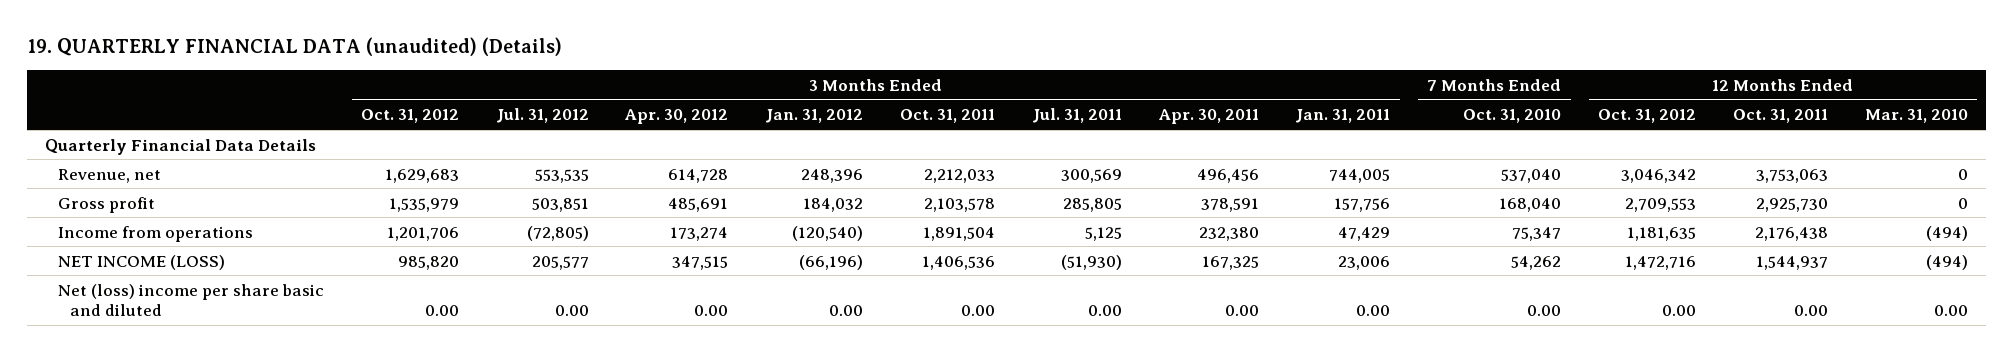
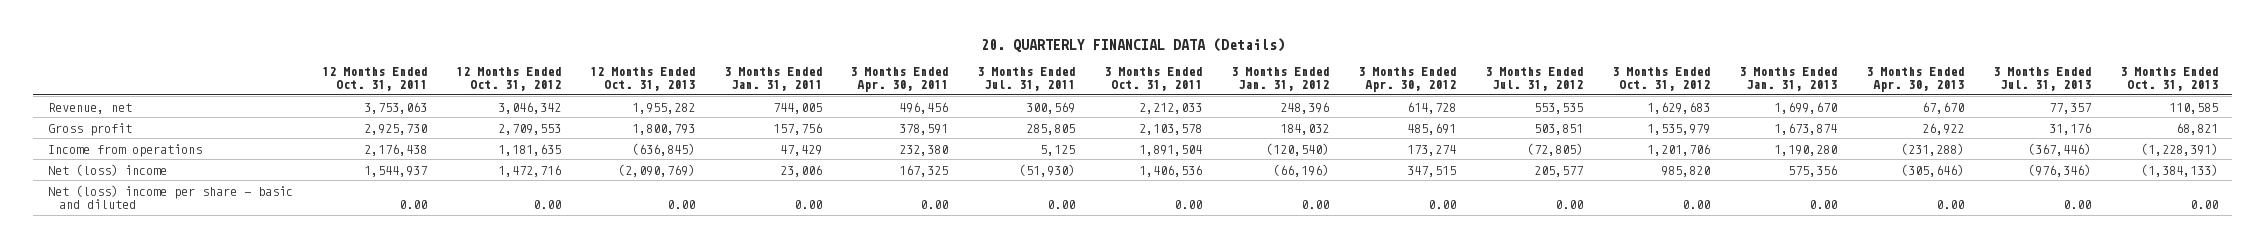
- 19. QUARTERLY FINANCIAL DATA (unaudited) (Details)
+ 20. QUARTERLY FINANCIAL DATA (Details)
- | 3 Months Ended Oct. 31, 2012 | 3 Months Ended Jul. 31, 2012 | 3 Months Ended Apr. 30, 2012 | 3 Months Ended Jan. 31, 2012 | 3 Months Ended Oct. 31, 2011 | 3 Months Ended Jul. 31, 2011 | 3 Months Ended Apr. 30, 2011 | 3 Months Ended Jan. 31, 2011 | 7 Months Ended Oct. 31, 2010 | 12 Months Ended Oct. 31, 2012 | 12 Months Ended Oct. 31, 2011 | 12 Months Ended Mar. 31, 2010
+ | 12 Months Ended Oct. 31, 2011 | 12 Months Ended Oct. 31, 2012 | 12 Months Ended Oct. 31, 2013 | 3 Months Ended Jan. 31, 2011 | 3 Months Ended Apr. 30, 2011 | 3 Months Ended Jul. 31, 2011 | 3 Months Ended Oct. 31, 2011 | 3 Months Ended Jan. 31, 2012 | 3 Months Ended Apr. 30, 2012 | 3 Months Ended Jul. 31, 2012 | 3 Months Ended Oct. 31, 2012 | 3 Months Ended Jan. 31, 2013 | 3 Months Ended Apr. 30, 2013 | 3 Months Ended Jul. 31, 2013 | 3 Months Ended Oct. 31, 2013
- Quarterly Financial Data Details
- NET INCOME (LOSS) | 985,820 | 205,577 | 347,515 | (66,196) | 1,406,536 | (51,930) | 167,325 | 23,006 | 54,262 | 1,472,716 | 1,544,937 | (494)
- Net (loss) income per share basic and diluted | 0.00 | 0.00 | 0.00 | 0.00 | 0.00 | 0.00 | 0.00 | 0.00 | 0.00 | 0.00 | 0.00 | 0.00
+ Net (loss) income | 1,544,937 | 1,472,716 | (2,090,769) | 23,006 | 167,325 | (51,930) | 1,406,536 | (66,196) | 347,515 | 205,577 | 985,820 | 575,356 | (305,646) | (976,346) | (1,384,133)
+ Net (loss) income per share - basic and diluted | 0.00 | 0.00 | 0.00 | 0.00 | 0.00 | 0.00 | 0.00 | 0.00 | 0.00 | 0.00 | 0.00 | 0.00 | 0.00 | 0.00 | 0.00

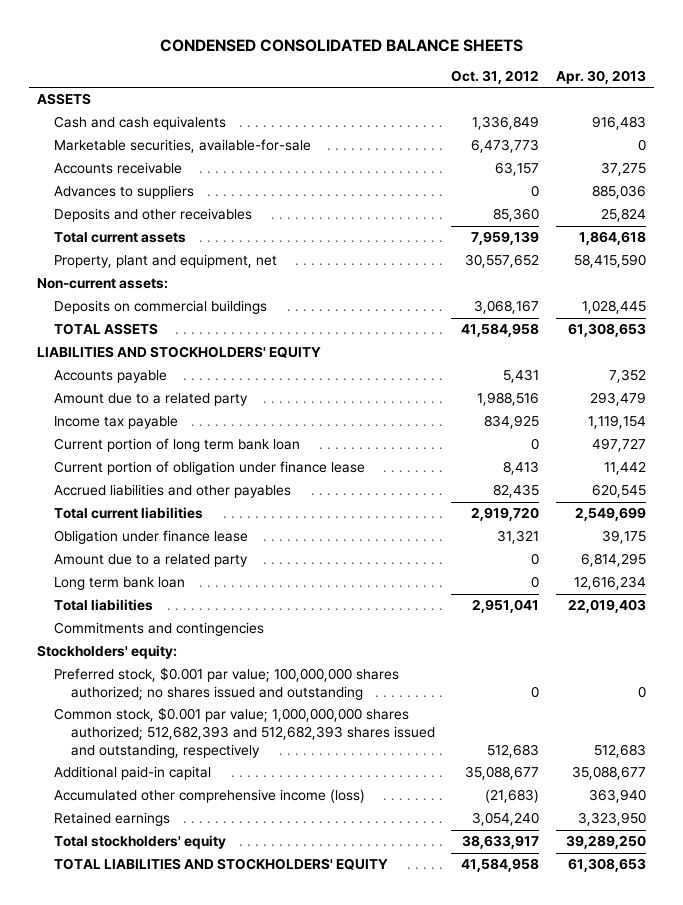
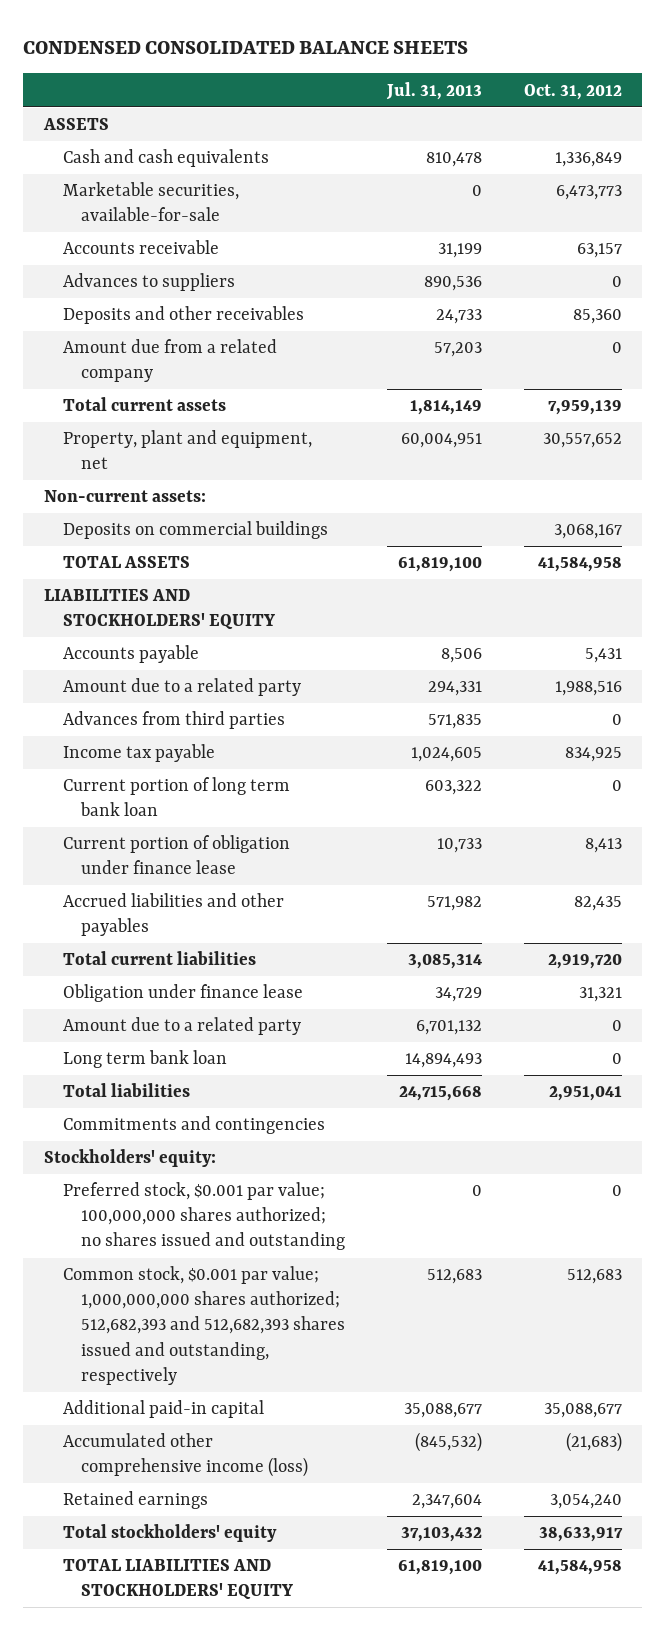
- | Oct. 31, 2012 | Apr. 30, 2013
+ | Jul. 31, 2013 | Oct. 31, 2012
+ Amount due from a related company | 57,203 | 0
+ Advances from third parties | 571,835 | 0

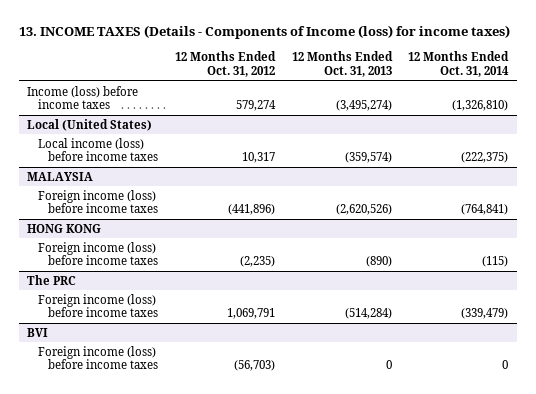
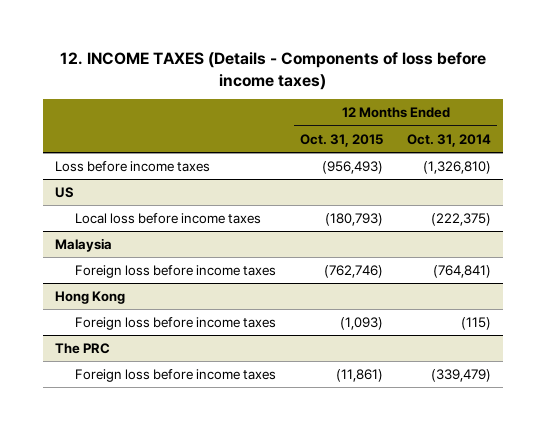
- 13. INCOME TAXES (Details - Components of Income (loss) for income taxes)
+ 12. INCOME TAXES (Details - Components of loss before income taxes)
- | 12 Months Ended Oct. 31, 2012 | 12 Months Ended Oct. 31, 2013 | 12 Months Ended Oct. 31, 2014
+ | 12 Months Ended Oct. 31, 2015 | 12 Months Ended Oct. 31, 2014
- Income (loss) before income taxes | 579,274 | (3,495,274) | (1,326,810)
- Local (United States)
- Local income (loss) before income taxes | 10,317 | (359,574) | (222,375)
- MALAYSIA
- Foreign income (loss) before income taxes | (441,896) | (2,620,526) | (764,841)
- HONG KONG
- Foreign income (loss) before income taxes | (2,235) | (890) | (115)
+ Loss before income taxes | (956,493) | (1,326,810)
+ US
+ Local loss before income taxes | (180,793) | (222,375)
+ Malaysia
+ Foreign loss before income taxes | (762,746) | (764,841)
+ Hong Kong
+ Foreign loss before income taxes | (1,093) | (115)
@ The PRC
- Foreign income (loss) before income taxes | 1,069,791 | (514,284) | (339,479)
- BVI
- Foreign income (loss) before income taxes | (56,703) | 0 | 0
@ The PRC
+ Foreign loss before income taxes | (11,861) | (339,479)

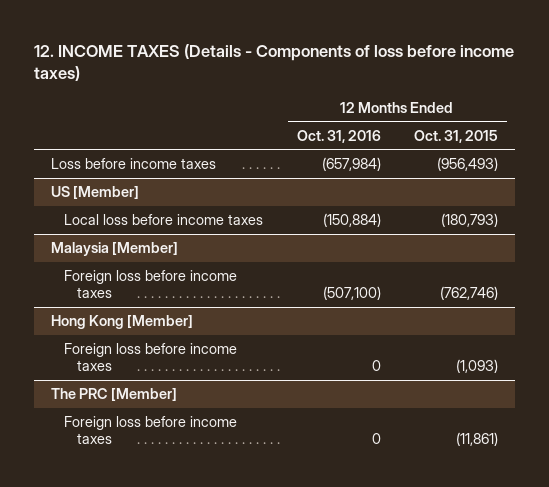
- | 12 Months Ended Oct. 31, 2015 | 12 Months Ended Oct. 31, 2014
+ | 12 Months Ended Oct. 31, 2016 | 12 Months Ended Oct. 31, 2015
- US
+ US [Member]
- Malaysia
+ Malaysia [Member]
- Hong Kong
+ Hong Kong [Member]
- The PRC
+ The PRC [Member]

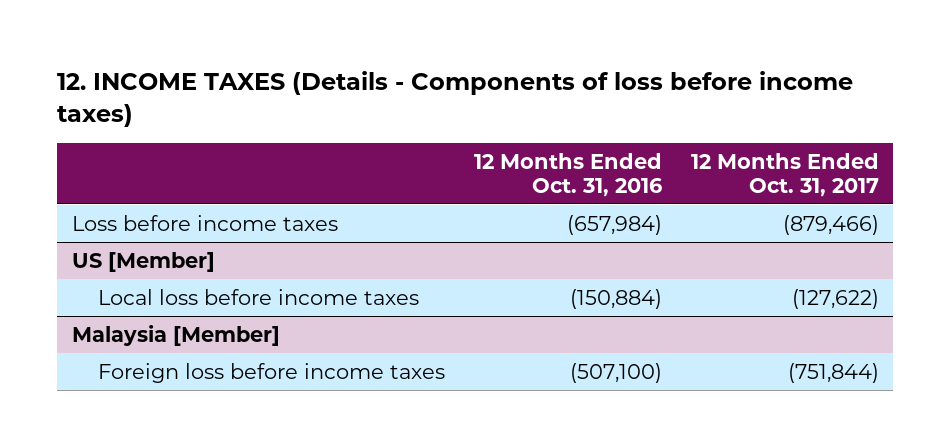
- | 12 Months Ended Oct. 31, 2016 | 12 Months Ended Oct. 31, 2015
+ | 12 Months Ended Oct. 31, 2016 | 12 Months Ended Oct. 31, 2017
- Hong Kong [Member]
- Foreign loss before income taxes | 0 | (1,093)
- The PRC [Member]
- Foreign loss before income taxes | 0 | (11,861)

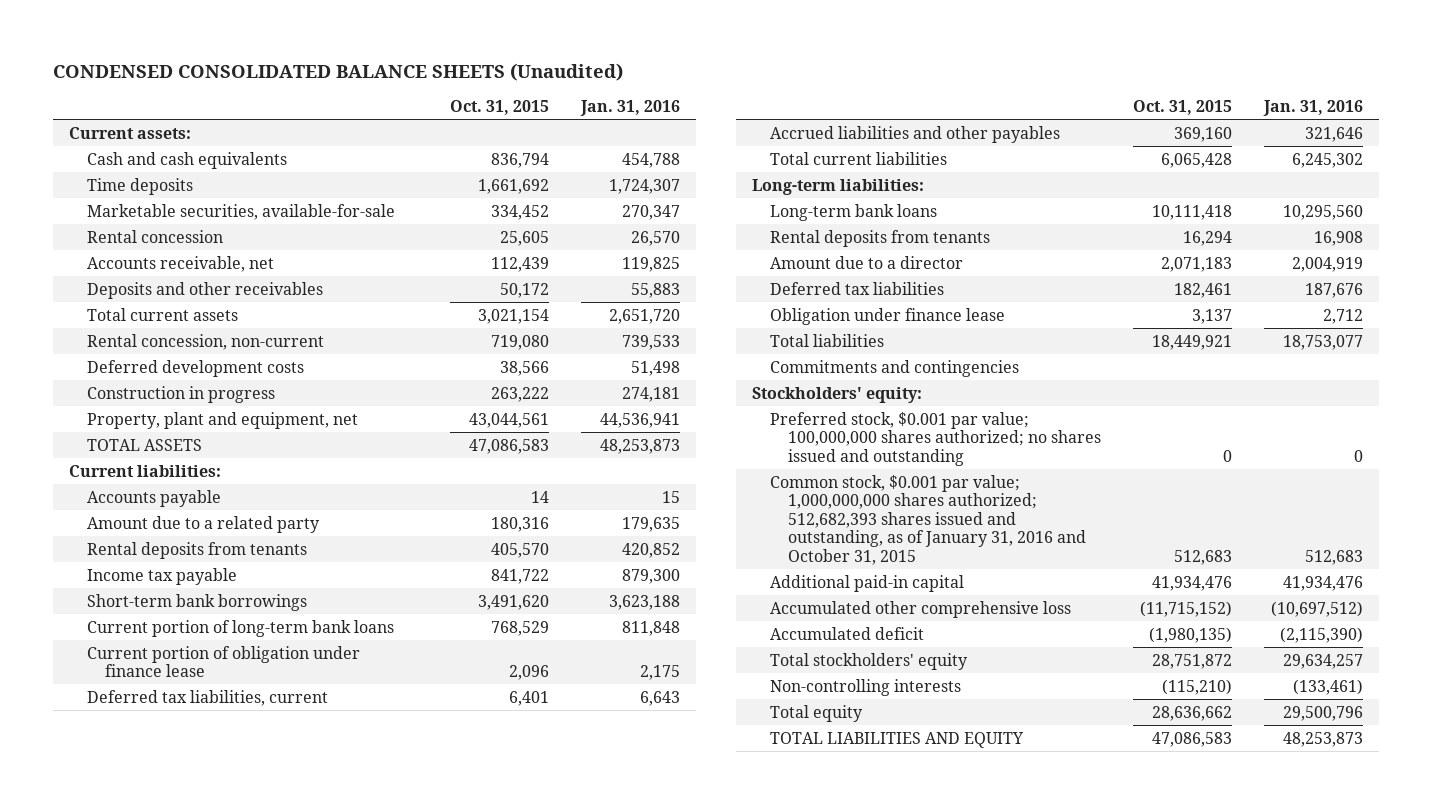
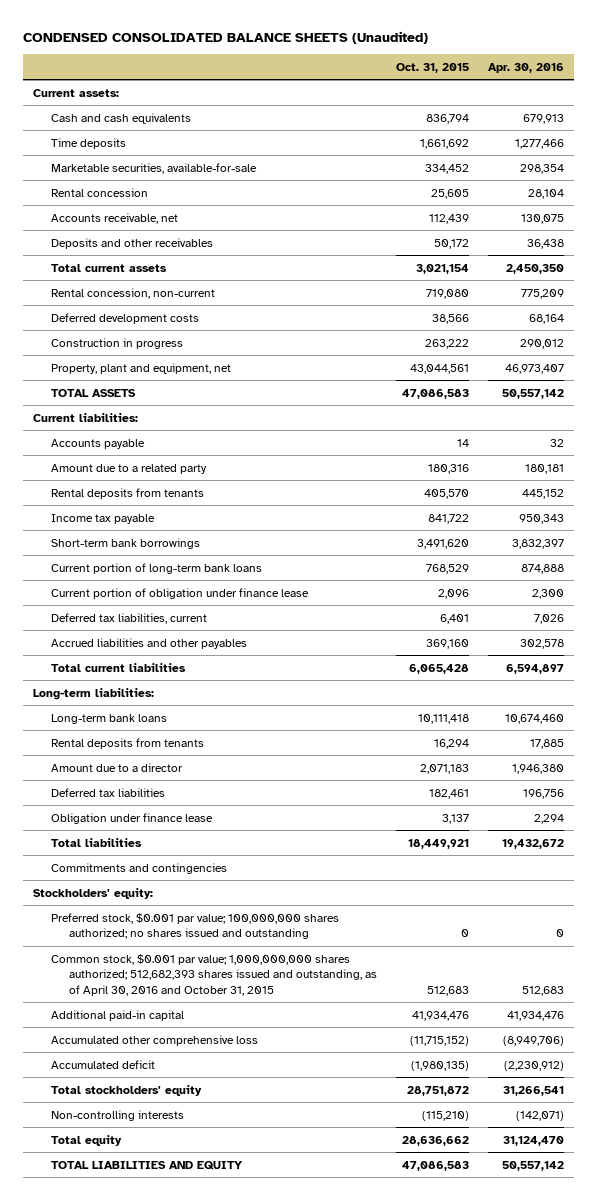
- | Oct. 31, 2015 | Jan. 31, 2016
+ | Oct. 31, 2015 | Apr. 30, 2016
- Common stock, $0.001 par value; 1,000,000,000 shares authorized; 512,682,393 shares issued and outstanding, as of January 31, 2016 and October 31, 2015 | 512,683 | 512,683
+ Common stock, $0.001 par value; 1,000,000,000 shares authorized; 512,682,393 shares issued and outstanding, as of April 30, 2016 and October 31, 2015 | 512,683 | 512,683

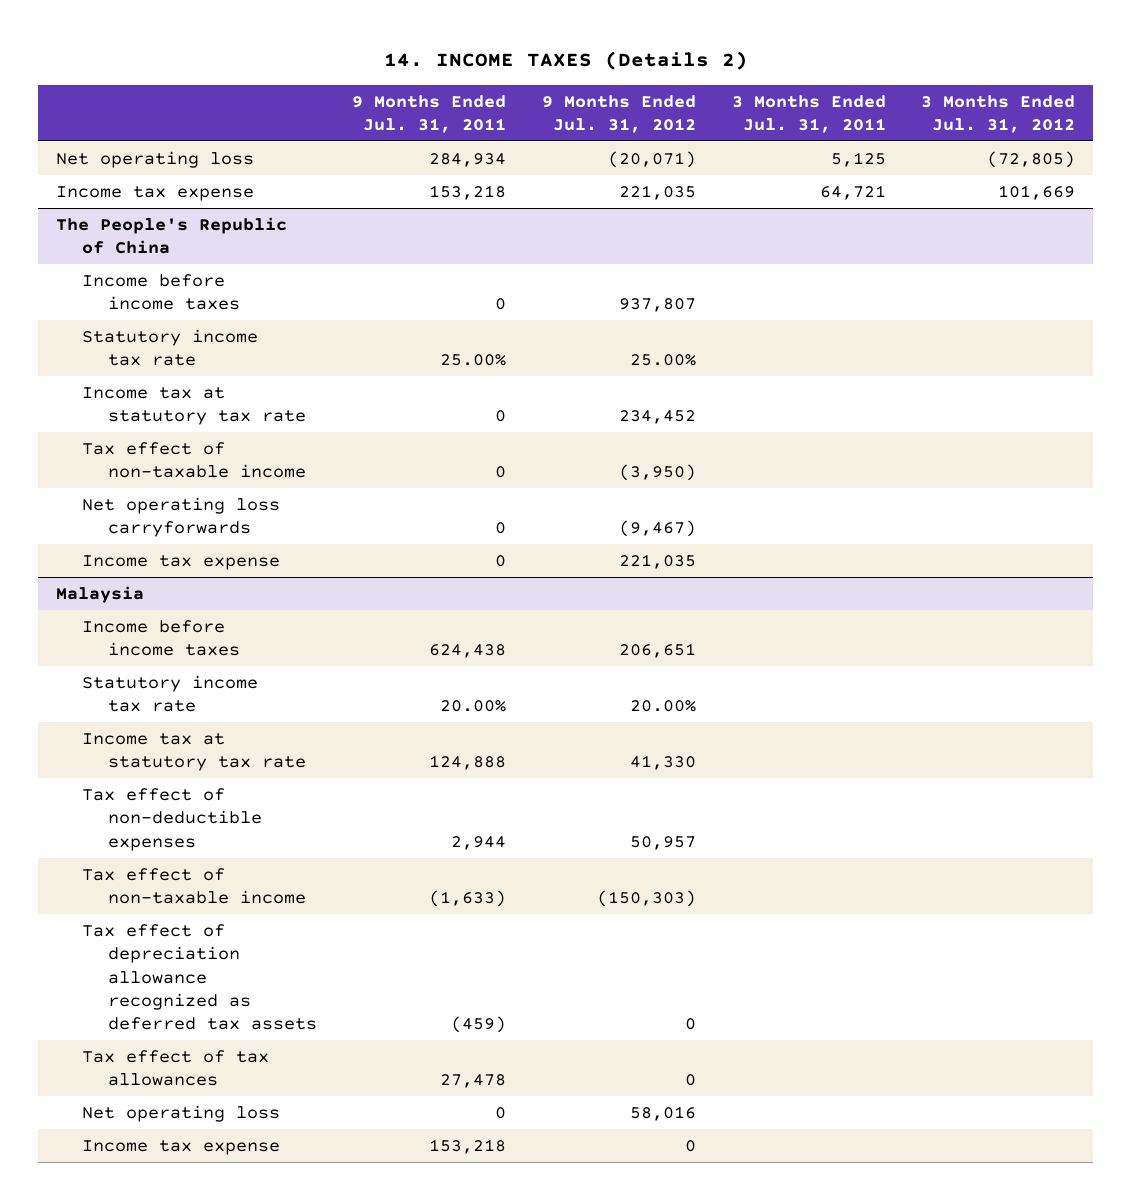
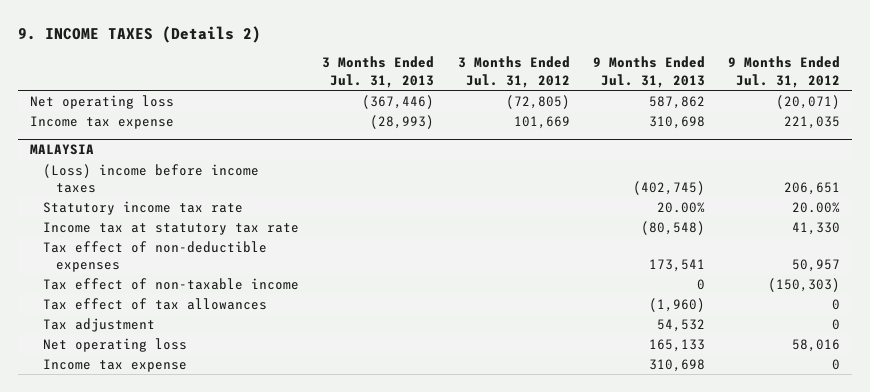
- 14. INCOME TAXES (Details 2)
+ 9. INCOME TAXES (Details 2)
- | 9 Months Ended Jul. 31, 2011 | 9 Months Ended Jul. 31, 2012 | 3 Months Ended Jul. 31, 2011 | 3 Months Ended Jul. 31, 2012
+ | 3 Months Ended Jul. 31, 2013 | 3 Months Ended Jul. 31, 2012 | 9 Months Ended Jul. 31, 2013 | 9 Months Ended Jul. 31, 2012
- The People's Republic of China
- Income before income taxes | 0 | 937,807 | |
- Statutory income tax rate | 25.00% | 25.00% | |
- Income tax at statutory tax rate | 0 | 234,452 | |
- Tax effect of non-taxable income | 0 | (3,950) | |
- Net operating loss carryforwards | 0 | (9,467) | |
- Income tax expense | 0 | 221,035 | |
- Malaysia
- Income before income taxes | 624,438 | 206,651 | |
+ MALAYSIA
+ (Loss) income before income taxes | | | (402,745) | 206,651
- Tax effect of depreciation allowance recognized as deferred tax assets | (459) | 0 | |
+ Tax adjustment | | | 54,532 | 0

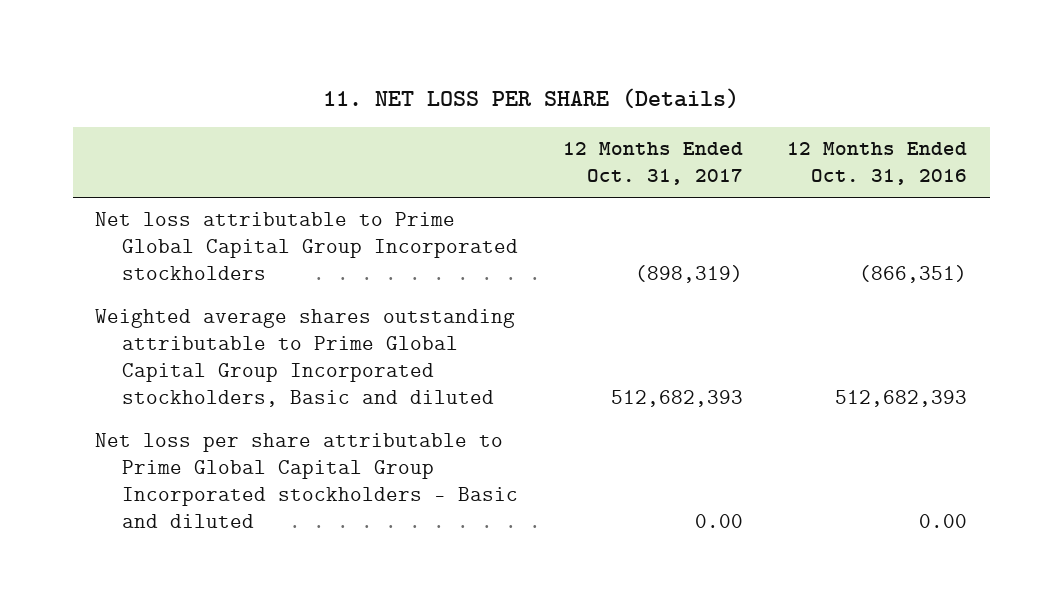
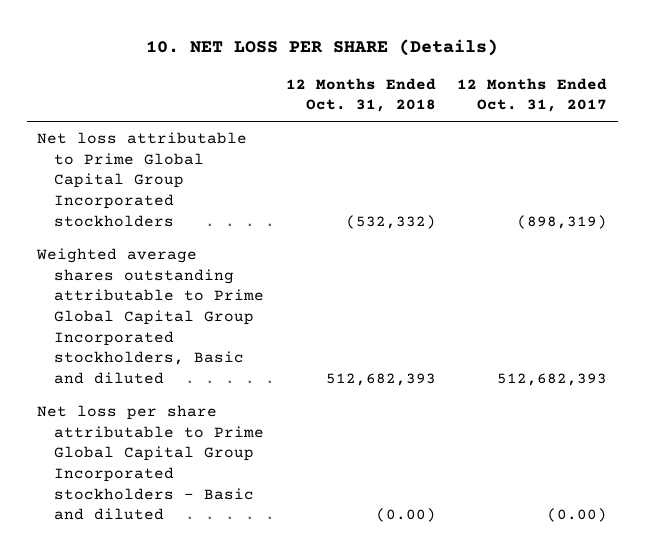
- 11. NET LOSS PER SHARE (Details)
+ 10. NET LOSS PER SHARE (Details)
- | 12 Months Ended Oct. 31, 2017 | 12 Months Ended Oct. 31, 2016
+ | 12 Months Ended Oct. 31, 2018 | 12 Months Ended Oct. 31, 2017
- Net loss per share attributable to Prime Global Capital Group Incorporated stockholders - Basic and diluted | 0.00 | 0.00
+ Net loss per share attributable to Prime Global Capital Group Incorporated stockholders - Basic and diluted | (0.00) | (0.00)

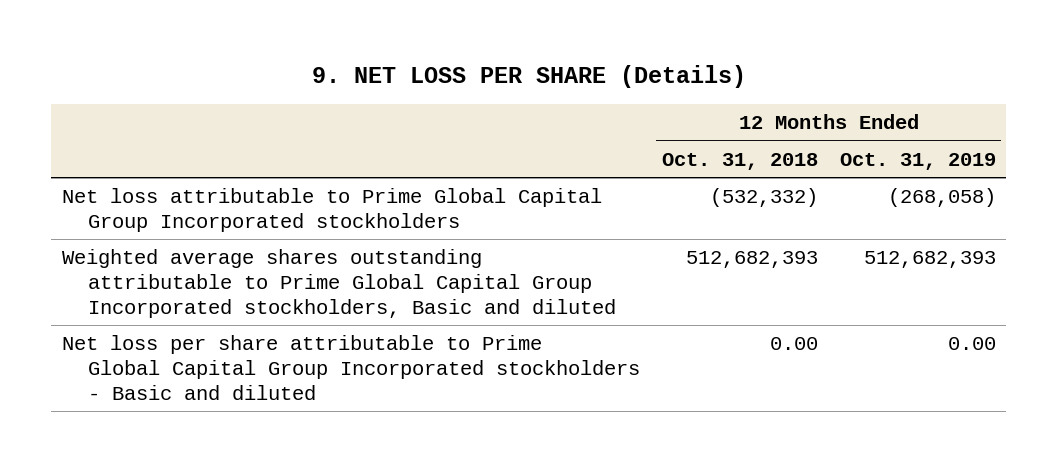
- 10. NET LOSS PER SHARE (Details)
+ 9. NET LOSS PER SHARE (Details)
- | 12 Months Ended Oct. 31, 2018 | 12 Months Ended Oct. 31, 2017
+ | 12 Months Ended Oct. 31, 2018 | 12 Months Ended Oct. 31, 2019
- Net loss per share attributable to Prime Global Capital Group Incorporated stockholders - Basic and diluted | (0.00) | (0.00)
+ Net loss per share attributable to Prime Global Capital Group Incorporated stockholders - Basic and diluted | 0.00 | 0.00

